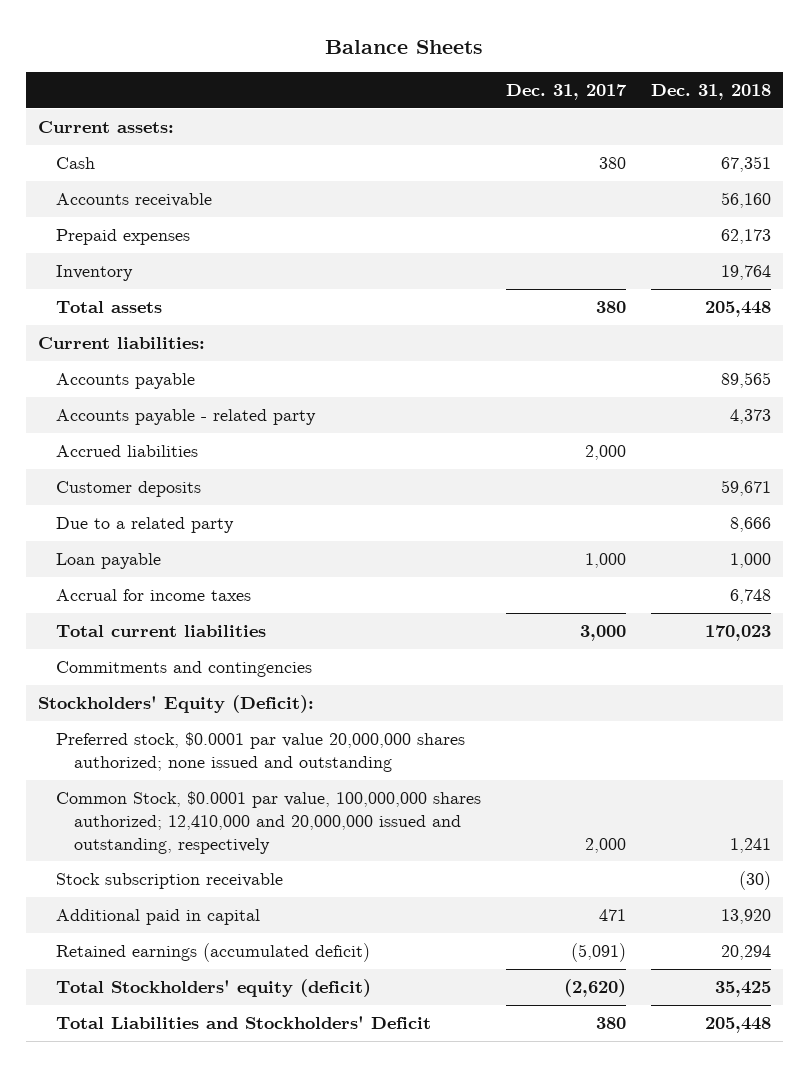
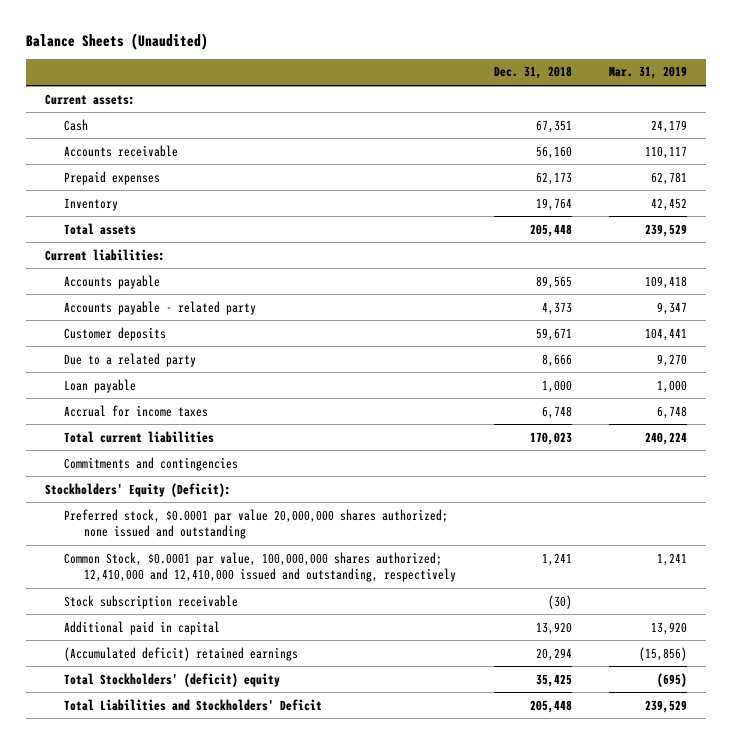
- Balance Sheets
+ Balance Sheets (Unaudited)
- | Dec. 31, 2017 | Dec. 31, 2018
+ | Dec. 31, 2018 | Mar. 31, 2019
- Accrued liabilities | 2,000 |
- Common Stock, $0.0001 par value, 100,000,000 shares authorized; 12,410,000 and 20,000,000 issued and outstanding, respectively | 2,000 | 1,241
+ Common Stock, $0.0001 par value, 100,000,000 shares authorized; 12,410,000 and 12,410,000 issued and outstanding, respectively | 1,241 | 1,241
- Retained earnings (accumulated deficit) | (5,091) | 20,294
- Total Stockholders' equity (deficit) | (2,620) | 35,425
+ (Accumulated deficit) retained earnings | 20,294 | (15,856)
+ Total Stockholders' (deficit) equity | 35,425 | (695)

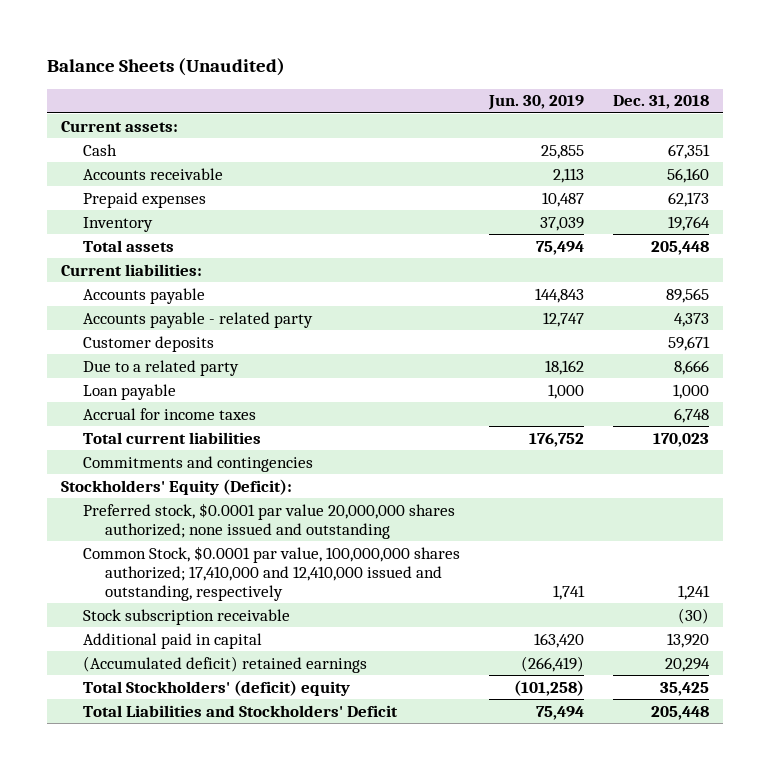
- | Dec. 31, 2018 | Mar. 31, 2019
+ | Jun. 30, 2019 | Dec. 31, 2018
- Common Stock, $0.0001 par value, 100,000,000 shares authorized; 12,410,000 and 12,410,000 issued and outstanding, respectively | 1,241 | 1,241
+ Common Stock, $0.0001 par value, 100,000,000 shares authorized; 17,410,000 and 12,410,000 issued and outstanding, respectively | 1,741 | 1,241

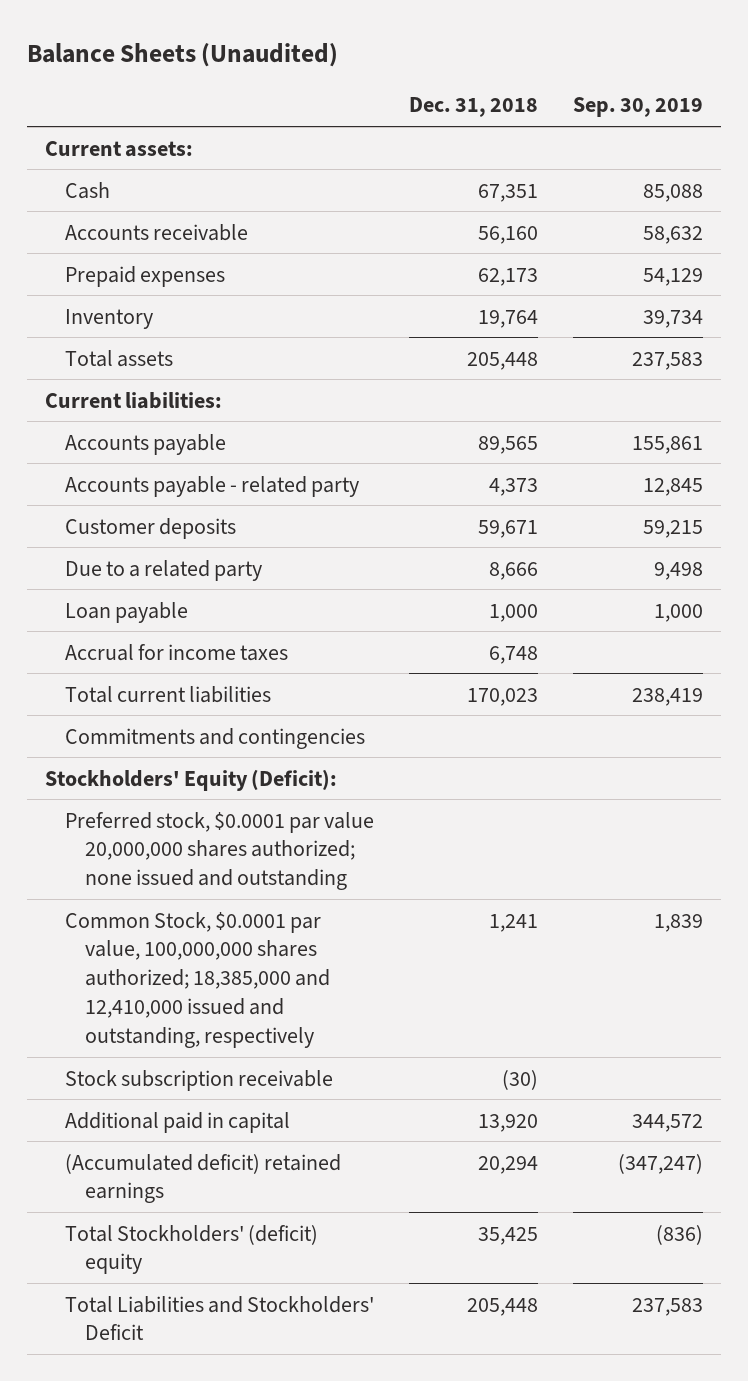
- | Jun. 30, 2019 | Dec. 31, 2018
+ | Dec. 31, 2018 | Sep. 30, 2019
- Common Stock, $0.0001 par value, 100,000,000 shares authorized; 17,410,000 and 12,410,000 issued and outstanding, respectively | 1,741 | 1,241
+ Common Stock, $0.0001 par value, 100,000,000 shares authorized; 18,385,000 and 12,410,000 issued and outstanding, respectively | 1,241 | 1,839

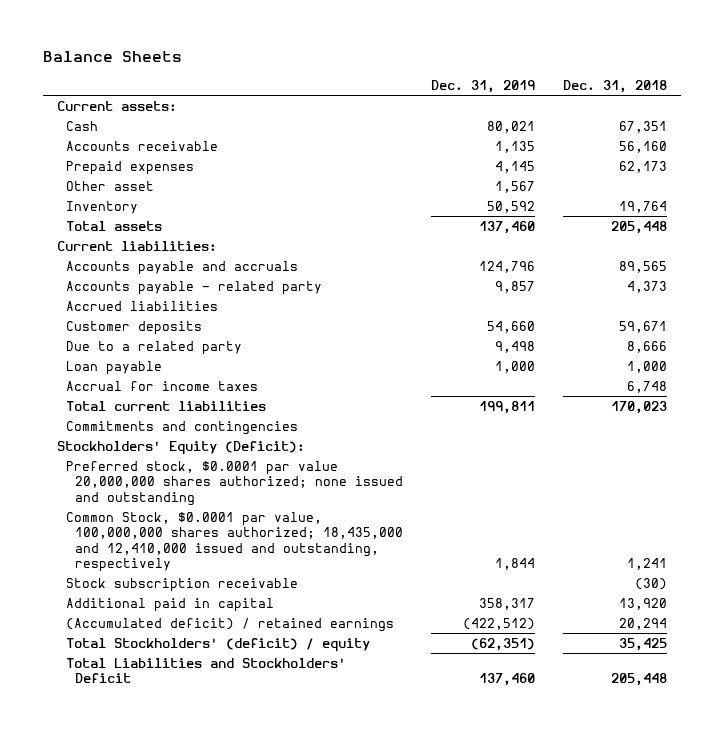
- Balance Sheets (Unaudited)
+ Balance Sheets
- | Dec. 31, 2018 | Sep. 30, 2019
+ | Dec. 31, 2019 | Dec. 31, 2018
+ Other asset | 1,567 |
- Accounts payable | 89,565 | 155,861
+ Accounts payable and accruals | 124,796 | 89,565
+ Accrued liabilities
- Common Stock, $0.0001 par value, 100,000,000 shares authorized; 18,385,000 and 12,410,000 issued and outstanding, respectively | 1,241 | 1,839
+ Common Stock, $0.0001 par value, 100,000,000 shares authorized; 18,435,000 and 12,410,000 issued and outstanding, respectively | 1,844 | 1,241
- (Accumulated deficit) retained earnings | 20,294 | (347,247)
- Total Stockholders' (deficit) equity | 35,425 | (836)
+ (Accumulated deficit) / retained earnings | (422,512) | 20,294
+ Total Stockholders' (deficit) / equity | (62,351) | 35,425

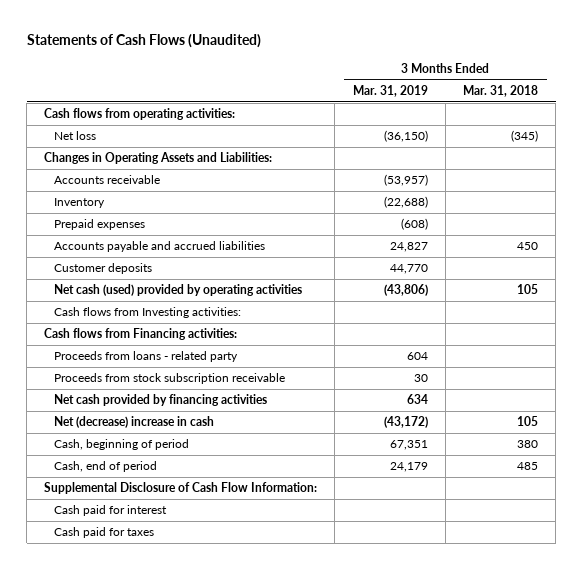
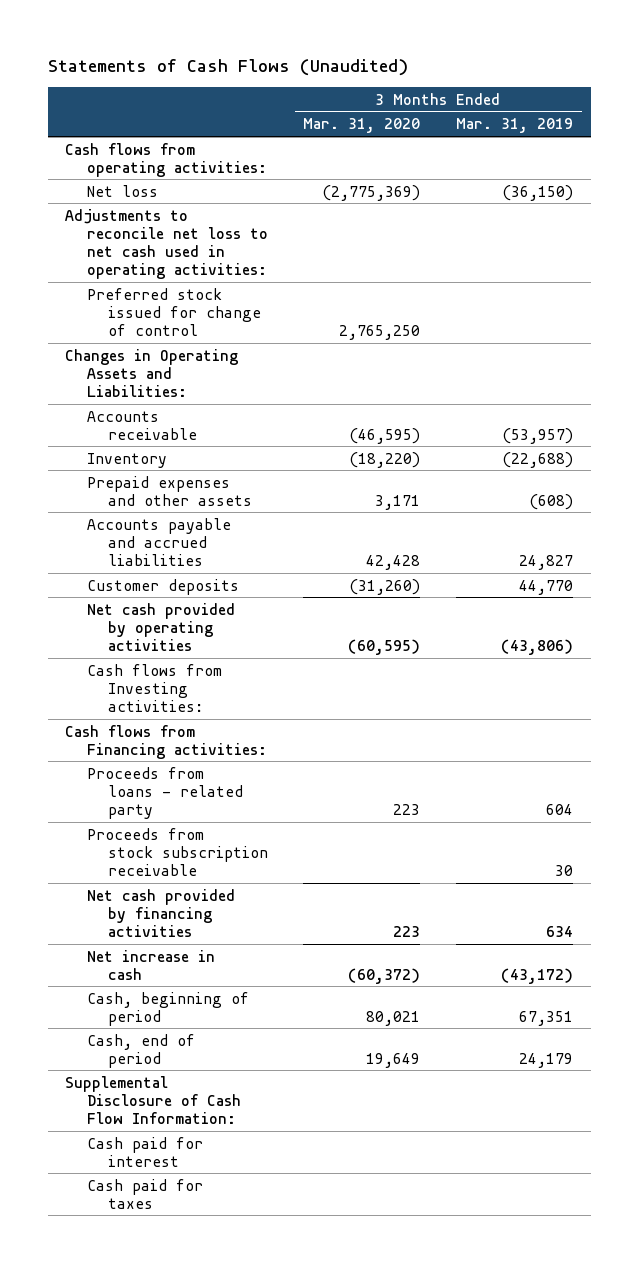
- | 3 Months Ended Mar. 31, 2019 | 3 Months Ended Mar. 31, 2018
+ | 3 Months Ended Mar. 31, 2020 | 3 Months Ended Mar. 31, 2019
+ Adjustments to reconcile net loss to net cash used in operating activities:
+ Preferred stock issued for change of control | 2,765,250 |
- Prepaid expenses | (608) |
+ Prepaid expenses and other assets | 3,171 | (608)
- Net cash (used) provided by operating activities | (43,806) | 105
+ Net cash provided by operating activities | (60,595) | (43,806)
- Net (decrease) increase in cash | (43,172) | 105
+ Net increase in cash | (60,372) | (43,172)

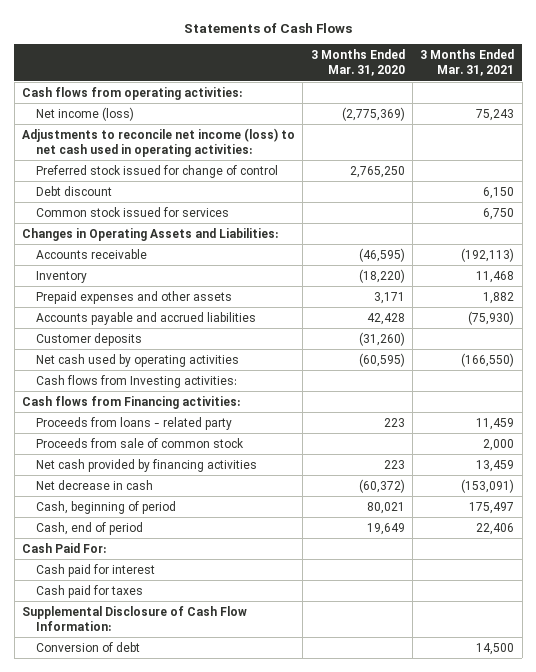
- Statements of Cash Flows (Unaudited)
+ Statements of Cash Flows
- | 3 Months Ended Mar. 31, 2020 | 3 Months Ended Mar. 31, 2019
+ | 3 Months Ended Mar. 31, 2020 | 3 Months Ended Mar. 31, 2021
- Net loss | (2,775,369) | (36,150)
- Adjustments to reconcile net loss to net cash used in operating activities:
+ Net income (loss) | (2,775,369) | 75,243
+ Adjustments to reconcile net income (loss) to net cash used in operating activities:
+ Debt discount | | 6,150
+ Common stock issued for services | | 6,750
- Net cash provided by operating activities | (60,595) | (43,806)
+ Net cash used by operating activities | (60,595) | (166,550)
- Proceeds from stock subscription receivable | | 30
+ Proceeds from sale of common stock | | 2,000
- Net increase in cash | (60,372) | (43,172)
+ Net decrease in cash | (60,372) | (153,091)
+ Cash Paid For:
moved down: Supplemental Disclosure of Cash Flow Information:
+ Conversion of debt | | 14,500

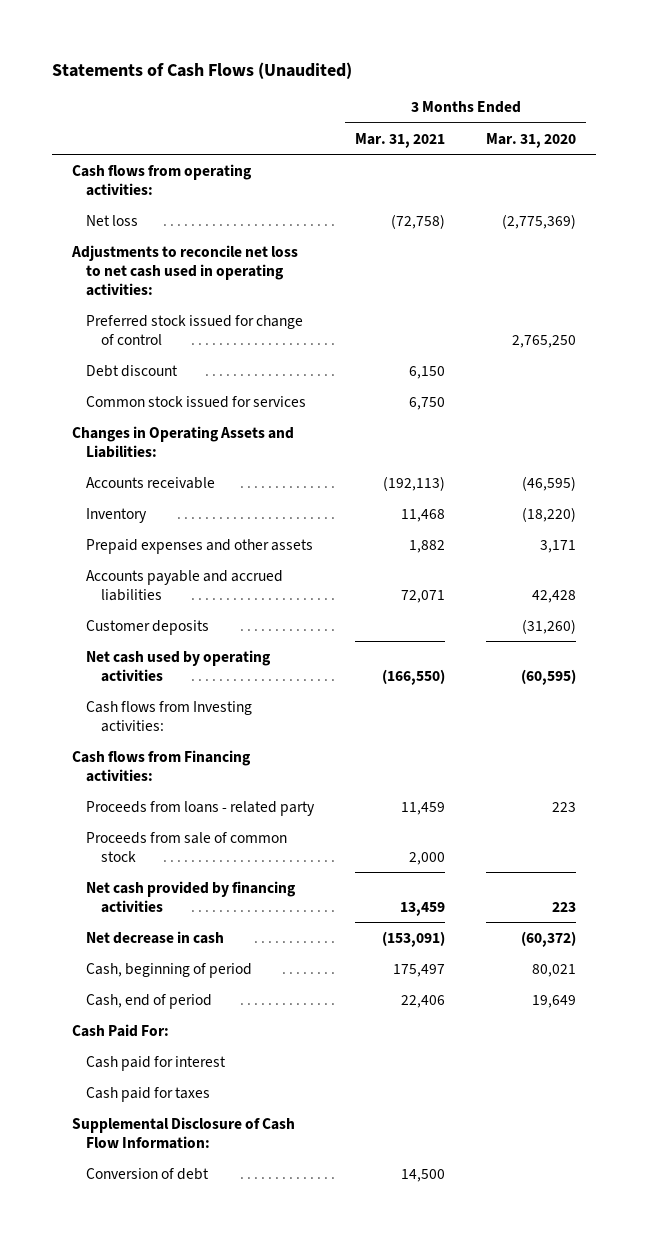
- Statements of Cash Flows
+ Statements of Cash Flows (Unaudited)
- | 3 Months Ended Mar. 31, 2020 | 3 Months Ended Mar. 31, 2021
+ | 3 Months Ended Mar. 31, 2021 | 3 Months Ended Mar. 31, 2020
- Net income (loss) | (2,775,369) | 75,243
- Adjustments to reconcile net income (loss) to net cash used in operating activities:
+ Net loss | (72,758) | (2,775,369)
+ Adjustments to reconcile net loss to net cash used in operating activities:
- Accounts payable and accrued liabilities | 42,428 | (75,930)
+ Accounts payable and accrued liabilities | 72,071 | 42,428

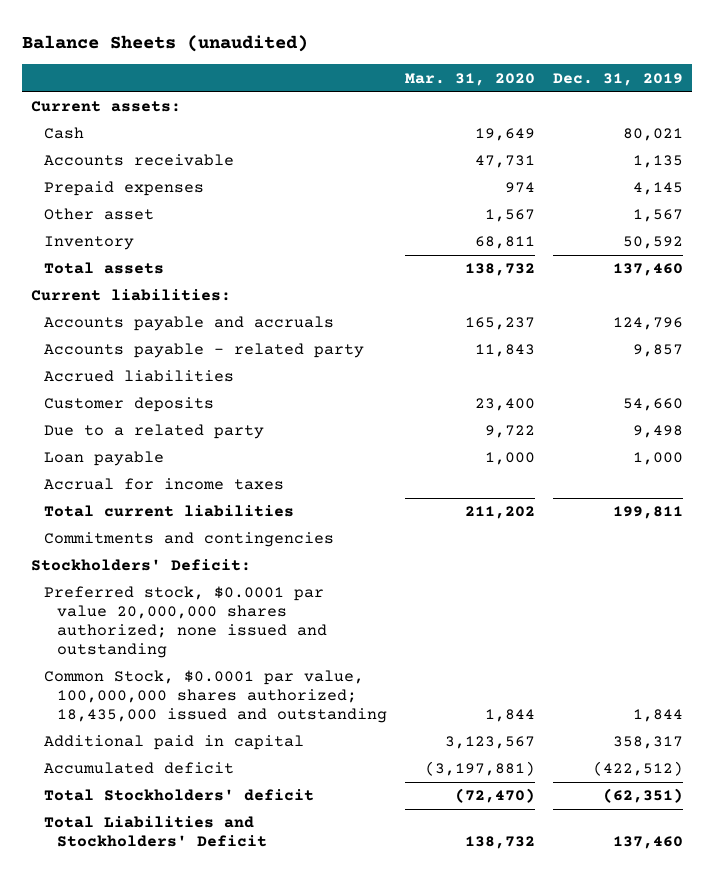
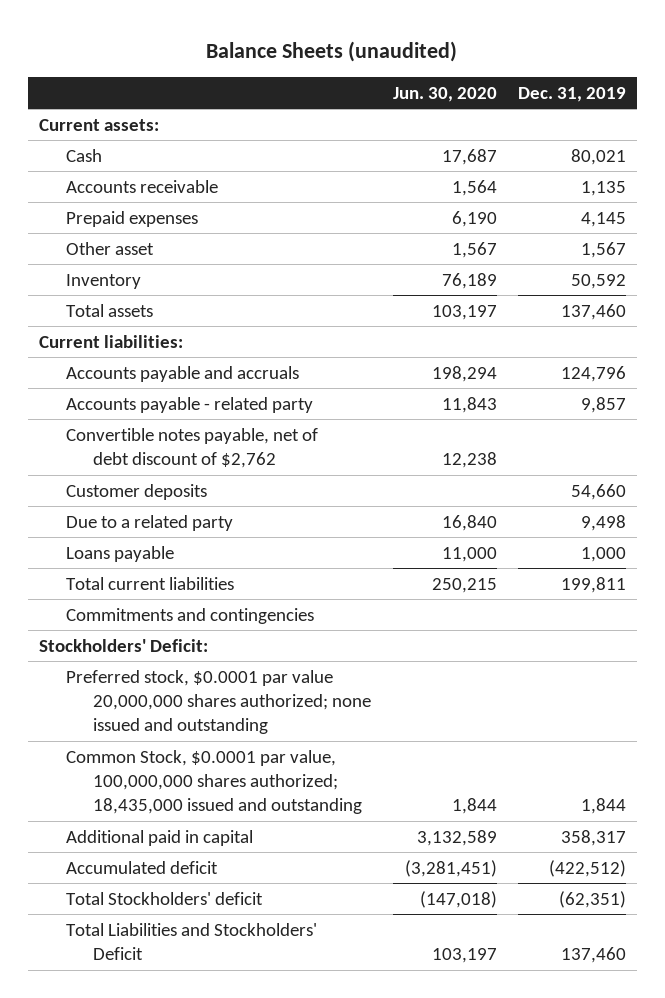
- | Mar. 31, 2020 | Dec. 31, 2019
+ | Jun. 30, 2020 | Dec. 31, 2019
- Accrued liabilities
+ Convertible notes payable, net of debt discount of $2,762 | 12,238 |
- Loan payable | 1,000 | 1,000
- Accrual for income taxes
+ Loans payable | 11,000 | 1,000

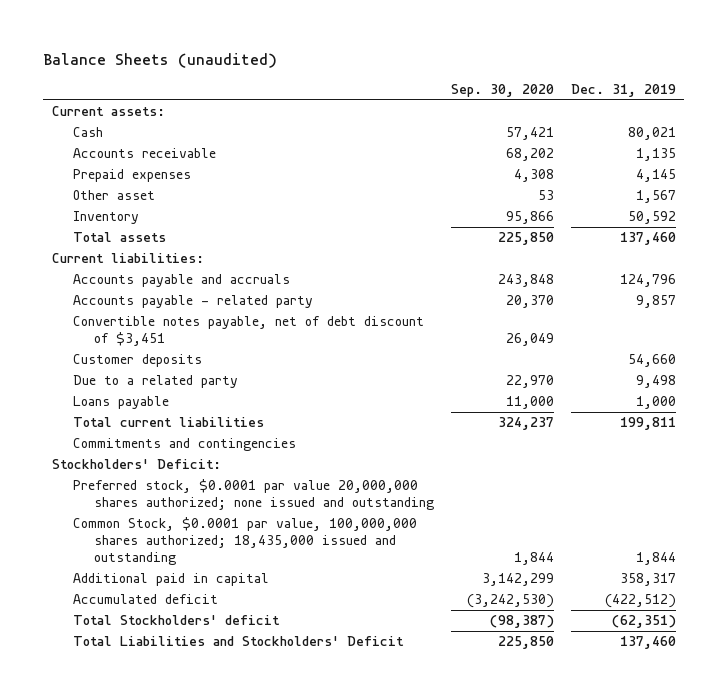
- | Jun. 30, 2020 | Dec. 31, 2019
+ | Sep. 30, 2020 | Dec. 31, 2019
- Convertible notes payable, net of debt discount of $2,762 | 12,238 |
+ Convertible notes payable, net of debt discount of $3,451 | 26,049 |

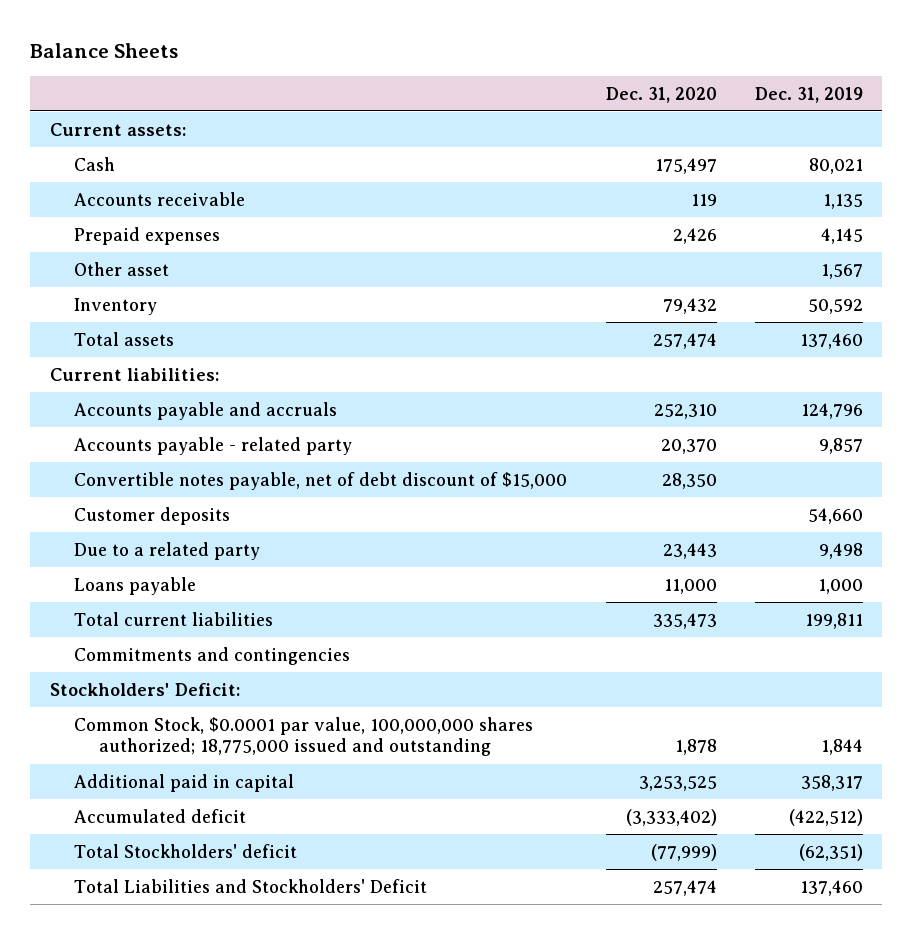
- Balance Sheets (unaudited)
+ Balance Sheets
- | Sep. 30, 2020 | Dec. 31, 2019
+ | Dec. 31, 2020 | Dec. 31, 2019
- Convertible notes payable, net of debt discount of $3,451 | 26,049 |
+ Convertible notes payable, net of debt discount of $15,000 | 28,350 |
- Preferred stock, $0.0001 par value 20,000,000 shares authorized; none issued and outstanding
- Common Stock, $0.0001 par value, 100,000,000 shares authorized; 18,435,000 issued and outstanding | 1,844 | 1,844
+ Common Stock, $0.0001 par value, 100,000,000 shares authorized; 18,775,000 issued and outstanding | 1,878 | 1,844

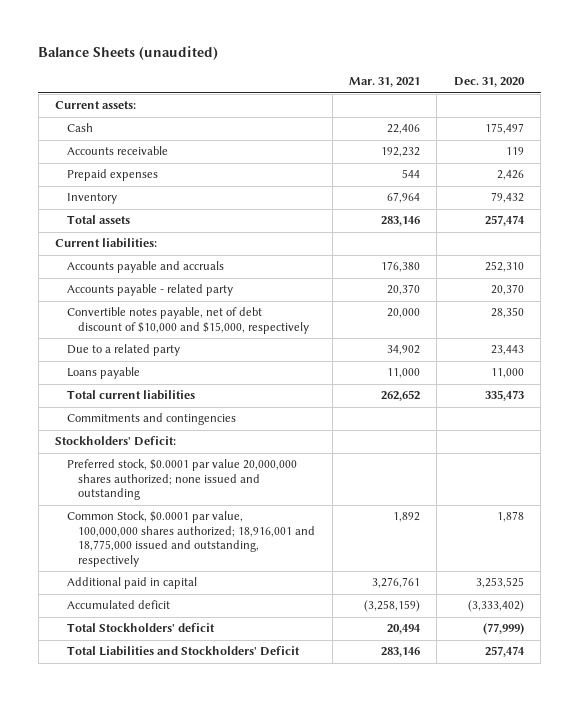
- Balance Sheets
+ Balance Sheets (unaudited)
- | Dec. 31, 2020 | Dec. 31, 2019
+ | Mar. 31, 2021 | Dec. 31, 2020
- Other asset | | 1,567
- Convertible notes payable, net of debt discount of $15,000 | 28,350 |
- Customer deposits | | 54,660
+ Convertible notes payable, net of debt discount of $10,000 and $15,000, respectively | 20,000 | 28,350
- Common Stock, $0.0001 par value, 100,000,000 shares authorized; 18,775,000 issued and outstanding | 1,878 | 1,844
+ Preferred stock, $0.0001 par value 20,000,000 shares authorized; none issued and outstanding
+ Common Stock, $0.0001 par value, 100,000,000 shares authorized; 18,916,001 and 18,775,000 issued and outstanding, respectively | 1,892 | 1,878

